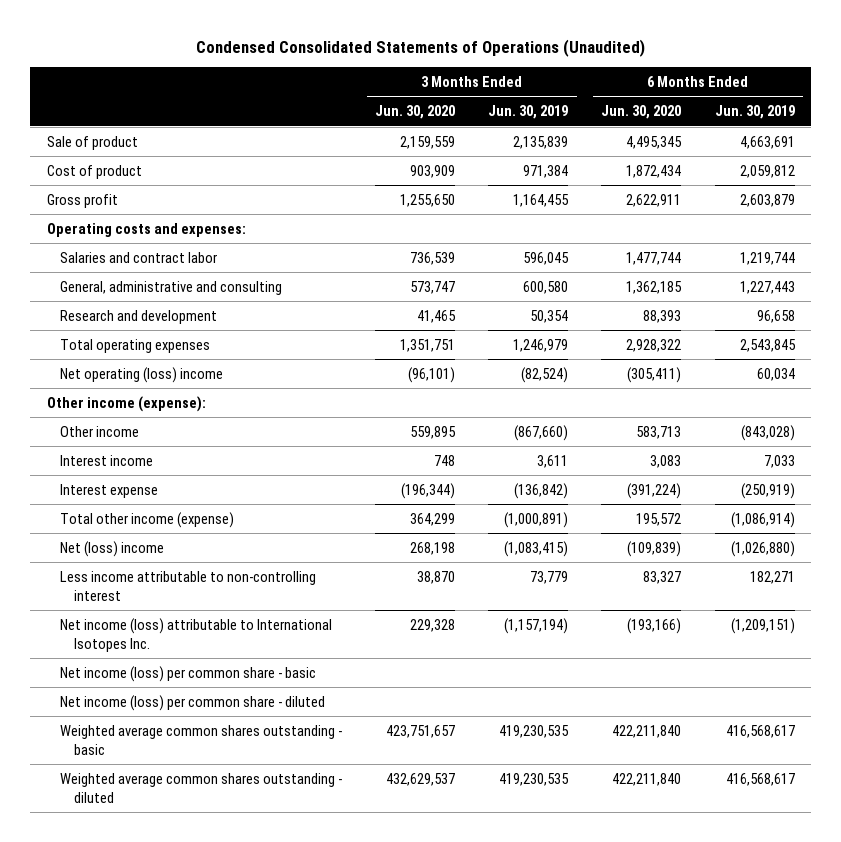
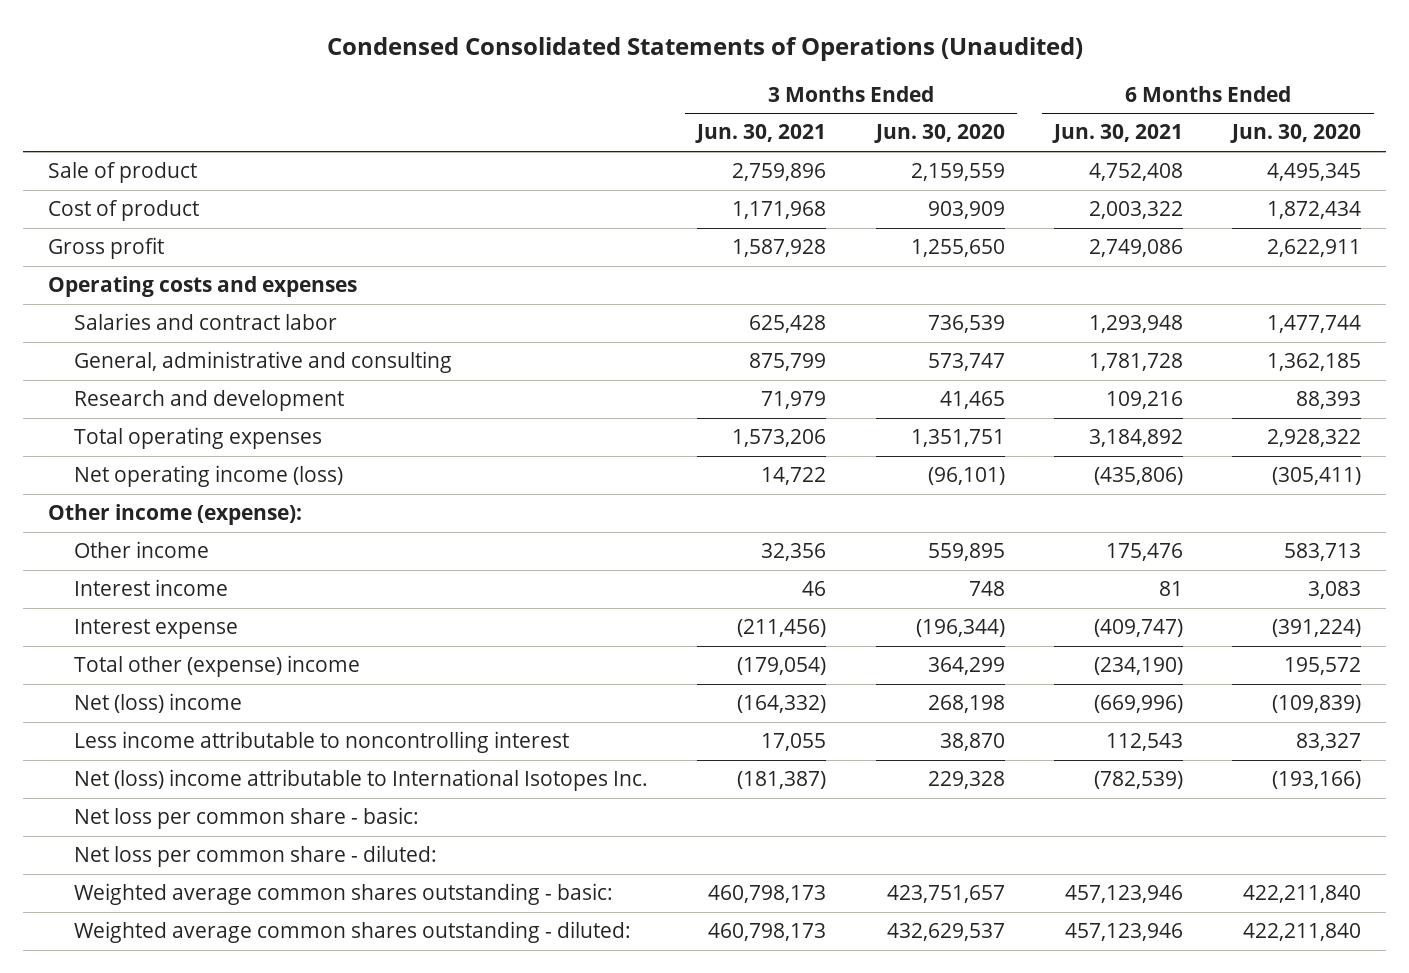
- | 3 Months Ended Jun. 30, 2020 | 3 Months Ended Jun. 30, 2019 | 6 Months Ended Jun. 30, 2020 | 6 Months Ended Jun. 30, 2019
+ | 3 Months Ended Jun. 30, 2021 | 3 Months Ended Jun. 30, 2020 | 6 Months Ended Jun. 30, 2021 | 6 Months Ended Jun. 30, 2020
- Operating costs and expenses:
+ Operating costs and expenses
- Net operating (loss) income | (96,101) | (82,524) | (305,411) | 60,034
+ Net operating income (loss) | 14,722 | (96,101) | (435,806) | (305,411)
- Total other income (expense) | 364,299 | (1,000,891) | 195,572 | (1,086,914)
+ Total other (expense) income | (179,054) | 364,299 | (234,190) | 195,572
- Less income attributable to non-controlling interest | 38,870 | 73,779 | 83,327 | 182,271
- Net income (loss) attributable to International Isotopes Inc. | 229,328 | (1,157,194) | (193,166) | (1,209,151)
- Net income (loss) per common share - basic
- Net income (loss) per common share - diluted
- Weighted average common shares outstanding - basic | 423,751,657 | 419,230,535 | 422,211,840 | 416,568,617
- Weighted average common shares outstanding - diluted | 432,629,537 | 419,230,535 | 422,211,840 | 416,568,617
+ Less income attributable to noncontrolling interest | 17,055 | 38,870 | 112,543 | 83,327
+ Net (loss) income attributable to International Isotopes Inc. | (181,387) | 229,328 | (782,539) | (193,166)
+ Net loss per common share - basic:
+ Net loss per common share - diluted:
+ Weighted average common shares outstanding - basic: | 460,798,173 | 423,751,657 | 457,123,946 | 422,211,840
+ Weighted average common shares outstanding - diluted: | 460,798,173 | 432,629,537 | 457,123,946 | 422,211,840

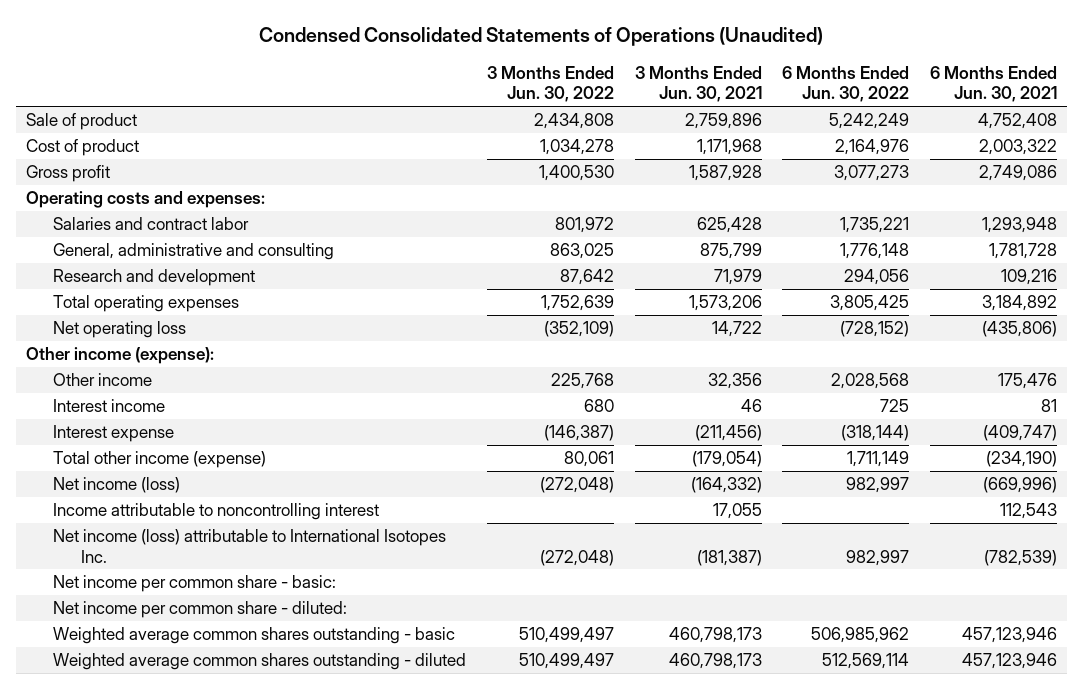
- | 3 Months Ended Jun. 30, 2021 | 3 Months Ended Jun. 30, 2020 | 6 Months Ended Jun. 30, 2021 | 6 Months Ended Jun. 30, 2020
+ | 3 Months Ended Jun. 30, 2022 | 3 Months Ended Jun. 30, 2021 | 6 Months Ended Jun. 30, 2022 | 6 Months Ended Jun. 30, 2021
- Operating costs and expenses
+ Operating costs and expenses:
- Net operating income (loss) | 14,722 | (96,101) | (435,806) | (305,411)
+ Net operating loss | (352,109) | 14,722 | (728,152) | (435,806)
- Total other (expense) income | (179,054) | 364,299 | (234,190) | 195,572
- Net (loss) income | (164,332) | 268,198 | (669,996) | (109,839)
- Less income attributable to noncontrolling interest | 17,055 | 38,870 | 112,543 | 83,327
- Net (loss) income attributable to International Isotopes Inc. | (181,387) | 229,328 | (782,539) | (193,166)
- Net loss per common share - basic:
- Net loss per common share - diluted:
- Weighted average common shares outstanding - basic: | 460,798,173 | 423,751,657 | 457,123,946 | 422,211,840
- Weighted average common shares outstanding - diluted: | 460,798,173 | 432,629,537 | 457,123,946 | 422,211,840
+ Total other income (expense) | 80,061 | (179,054) | 1,711,149 | (234,190)
+ Net income (loss) | (272,048) | (164,332) | 982,997 | (669,996)
+ Income attributable to noncontrolling interest | | 17,055 | | 112,543
+ Net income (loss) attributable to International Isotopes Inc. | (272,048) | (181,387) | 982,997 | (782,539)
+ Net income per common share - basic:
+ Net income per common share - diluted:
+ Weighted average common shares outstanding - basic | 510,499,497 | 460,798,173 | 506,985,962 | 457,123,946
+ Weighted average common shares outstanding - diluted | 510,499,497 | 460,798,173 | 512,569,114 | 457,123,946

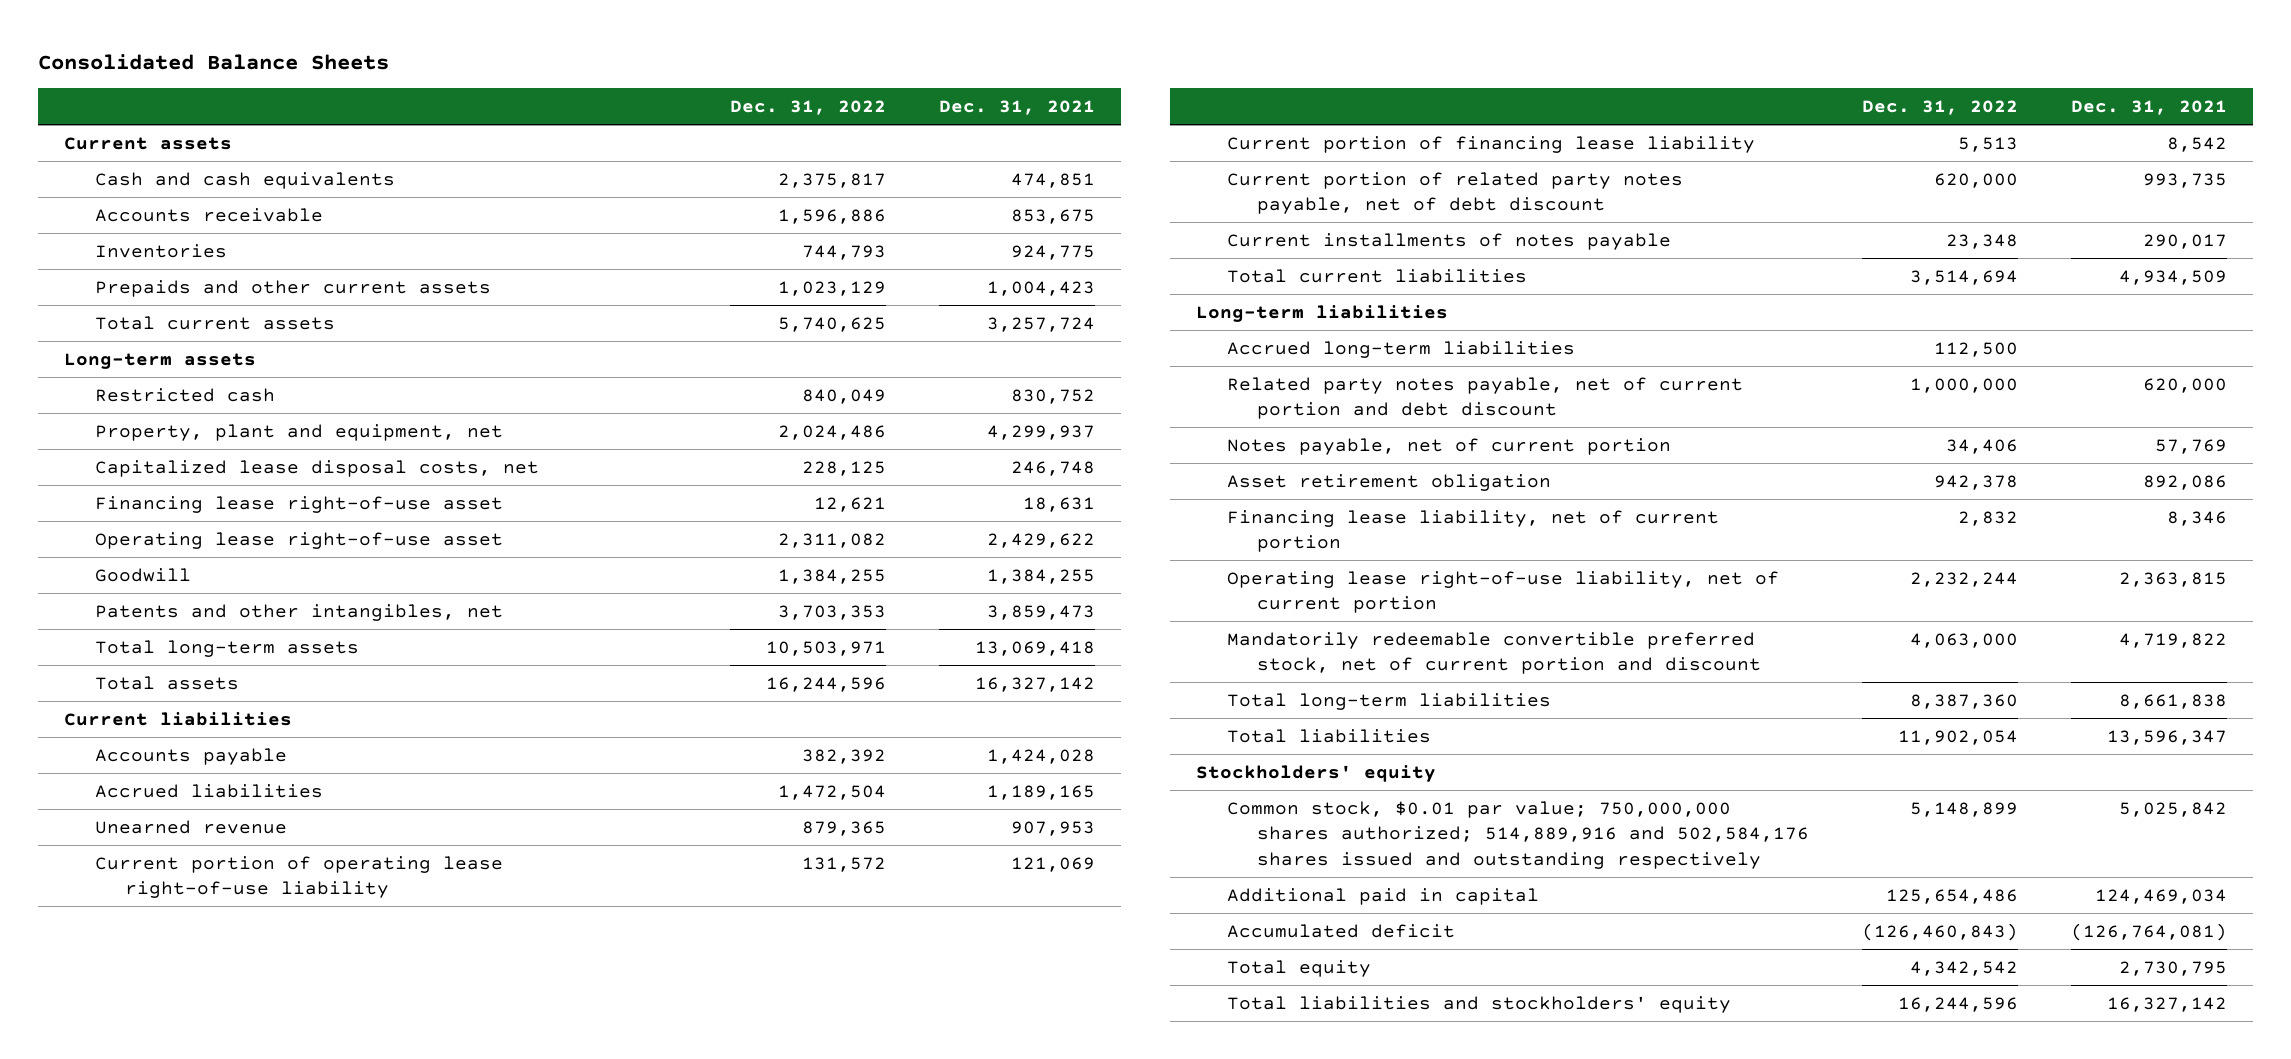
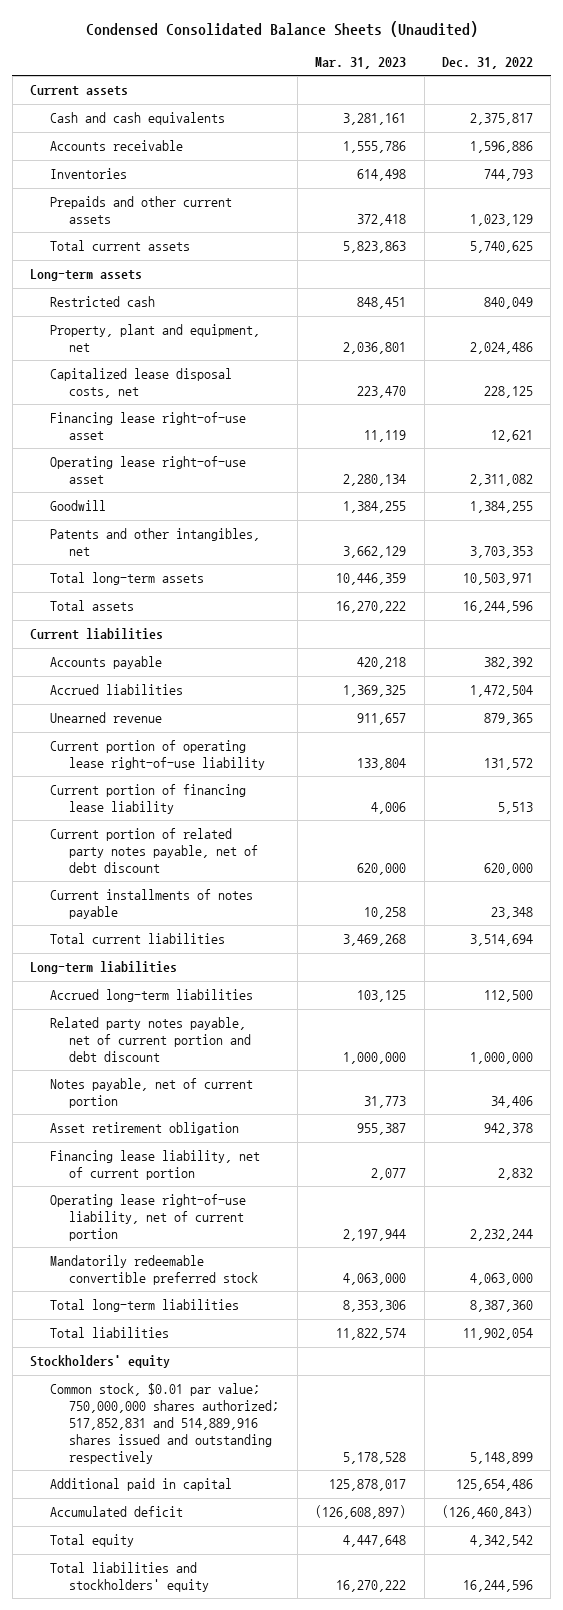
- Consolidated Balance Sheets
+ Condensed Consolidated Balance Sheets (Unaudited)
- | Dec. 31, 2022 | Dec. 31, 2021
+ | Mar. 31, 2023 | Dec. 31, 2022
- Mandatorily redeemable convertible preferred stock, net of current portion and discount | 4,063,000 | 4,719,822
+ Mandatorily redeemable convertible preferred stock | 4,063,000 | 4,063,000
- Common stock, $0.01 par value; 750,000,000 shares authorized; 514,889,916 and 502,584,176 shares issued and outstanding respectively | 5,148,899 | 5,025,842
+ Common stock, $0.01 par value; 750,000,000 shares authorized; 517,852,831 and 514,889,916 shares issued and outstanding respectively | 5,178,528 | 5,148,899

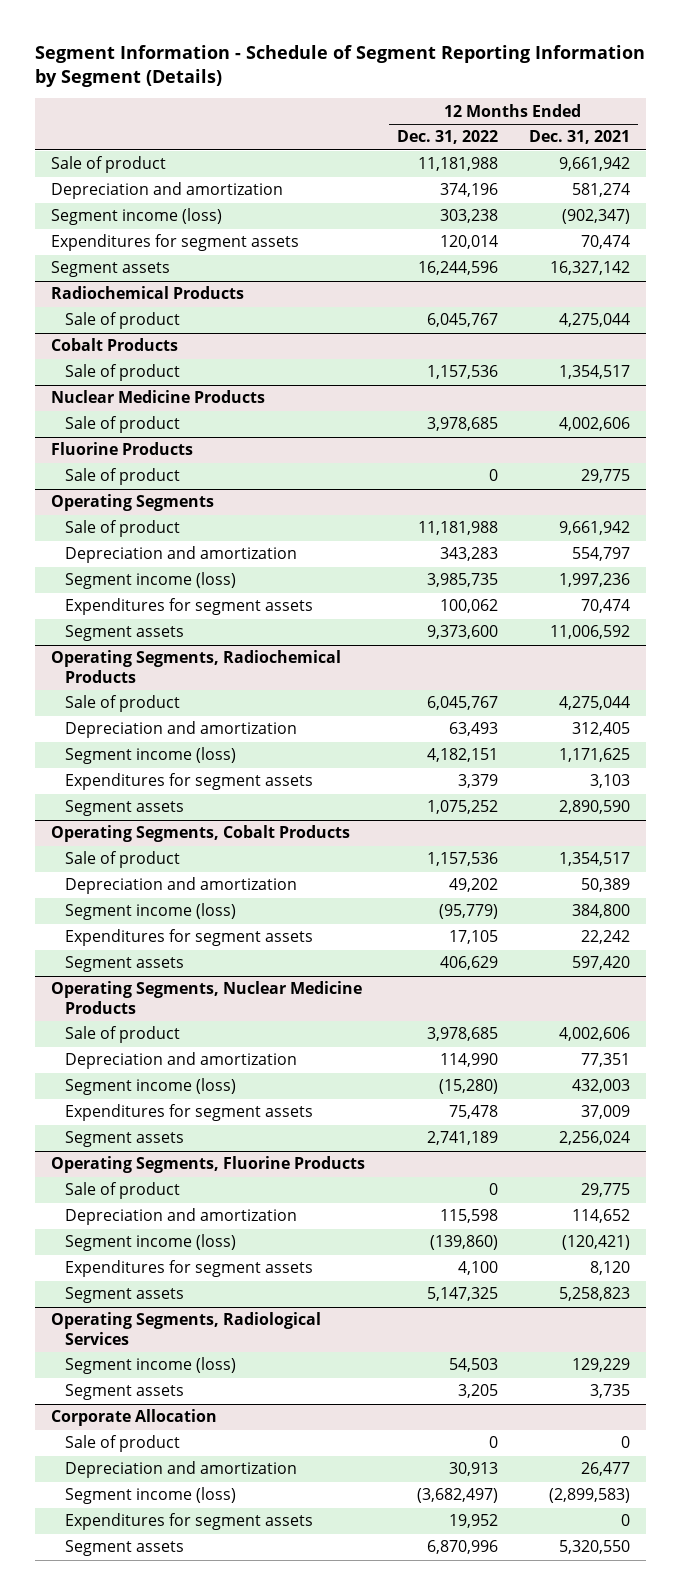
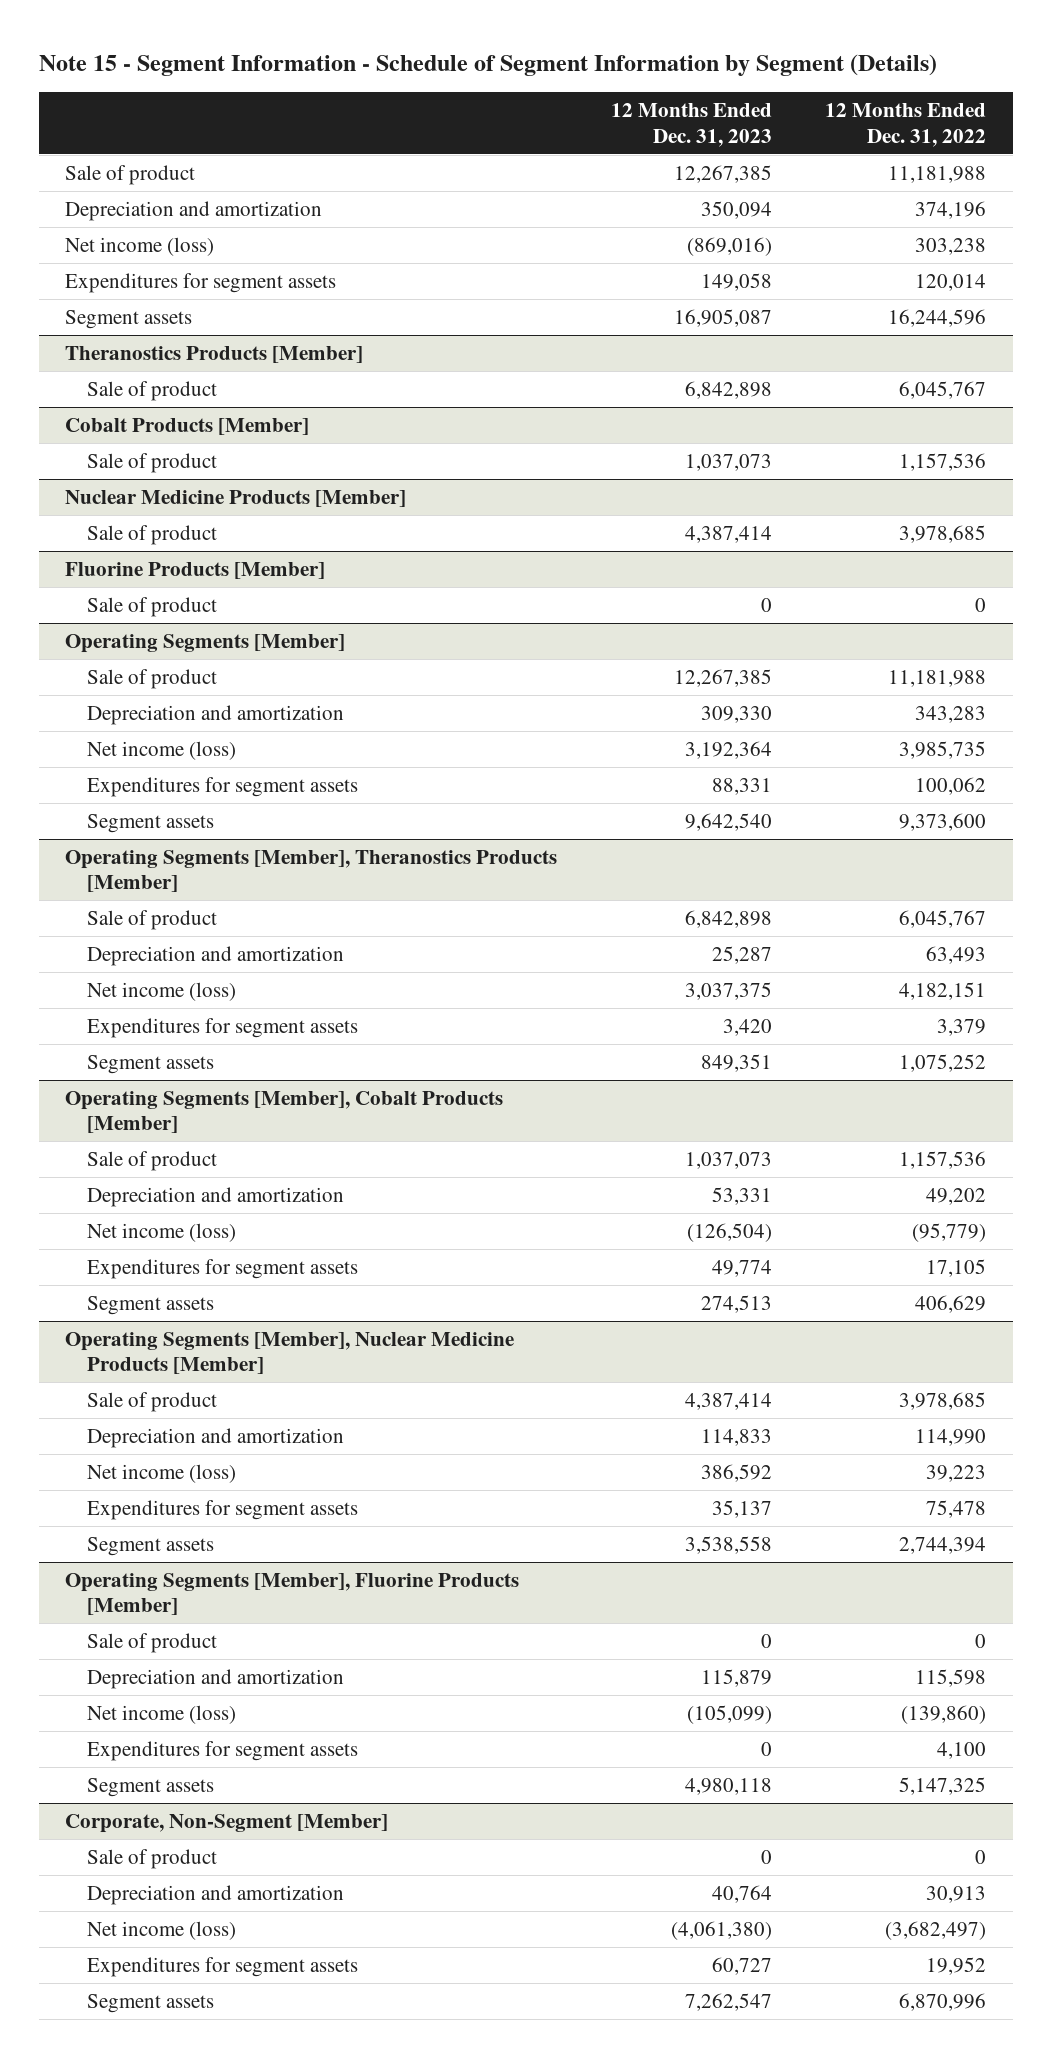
- Segment Information - Schedule of Segment Reporting Information by Segment (Details)
+ Note 15 - Segment Information - Schedule of Segment Information by Segment (Details)
- | 12 Months Ended Dec. 31, 2022 | 12 Months Ended Dec. 31, 2021
+ | 12 Months Ended Dec. 31, 2023 | 12 Months Ended Dec. 31, 2022
- Segment income (loss) | 303,238 | (902,347)
+ Net income (loss) | (869,016) | 303,238
- Radiochemical Products
+ Theranostics Products [Member]
- Cobalt Products
+ Cobalt Products [Member]
- Nuclear Medicine Products
+ Nuclear Medicine Products [Member]
- Fluorine Products
+ Fluorine Products [Member]
- Operating Segments
+ Operating Segments [Member]
- Segment income (loss) | 3,985,735 | 1,997,236
+ Net income (loss) | 3,192,364 | 3,985,735
- Operating Segments, Radiochemical Products
+ Operating Segments [Member], Theranostics Products [Member]
- Segment income (loss) | 4,182,151 | 1,171,625
+ Net income (loss) | 3,037,375 | 4,182,151
- Operating Segments, Cobalt Products
+ Operating Segments [Member], Cobalt Products [Member]
- Segment income (loss) | (95,779) | 384,800
+ Net income (loss) | (126,504) | (95,779)
- Operating Segments, Nuclear Medicine Products
+ Operating Segments [Member], Nuclear Medicine Products [Member]
- Segment income (loss) | (15,280) | 432,003
+ Net income (loss) | 386,592 | 39,223
- Segment assets | 2,741,189 | 2,256,024
- Operating Segments, Fluorine Products
+ Segment assets | 3,538,558 | 2,744,394
+ Operating Segments [Member], Fluorine Products [Member]
- Segment income (loss) | (139,860) | (120,421)
+ Net income (loss) | (105,099) | (139,860)
- Operating Segments, Radiological Services
- Segment income (loss) | 54,503 | 129,229
- Segment assets | 3,205 | 3,735
- Corporate Allocation
+ Corporate, Non-Segment [Member]
- Segment income (loss) | (3,682,497) | (2,899,583)
+ Net income (loss) | (4,061,380) | (3,682,497)

